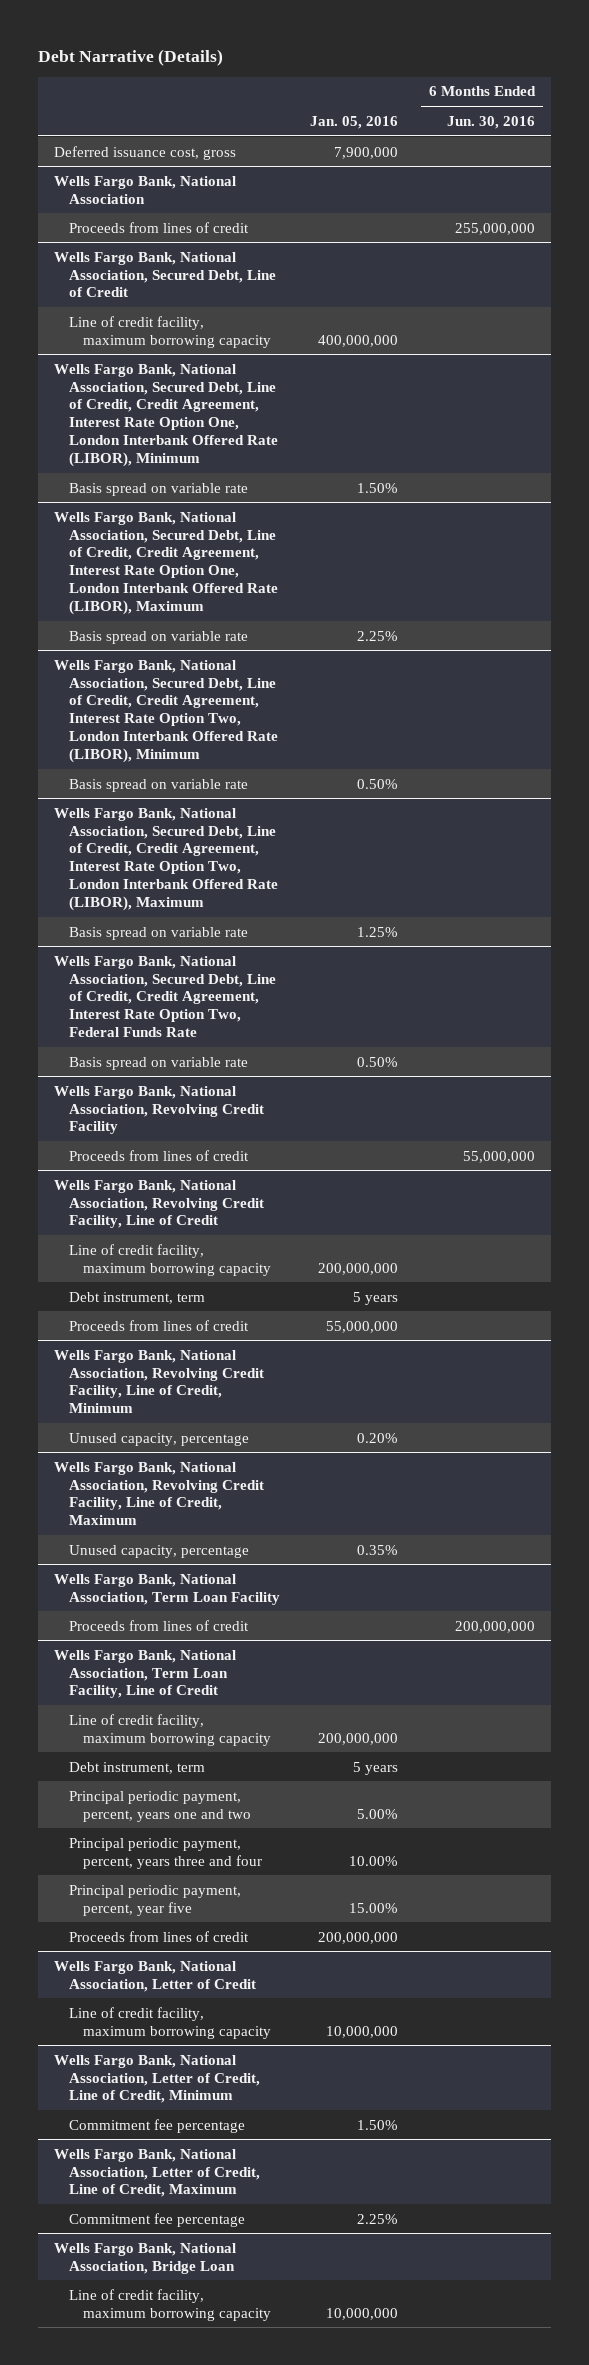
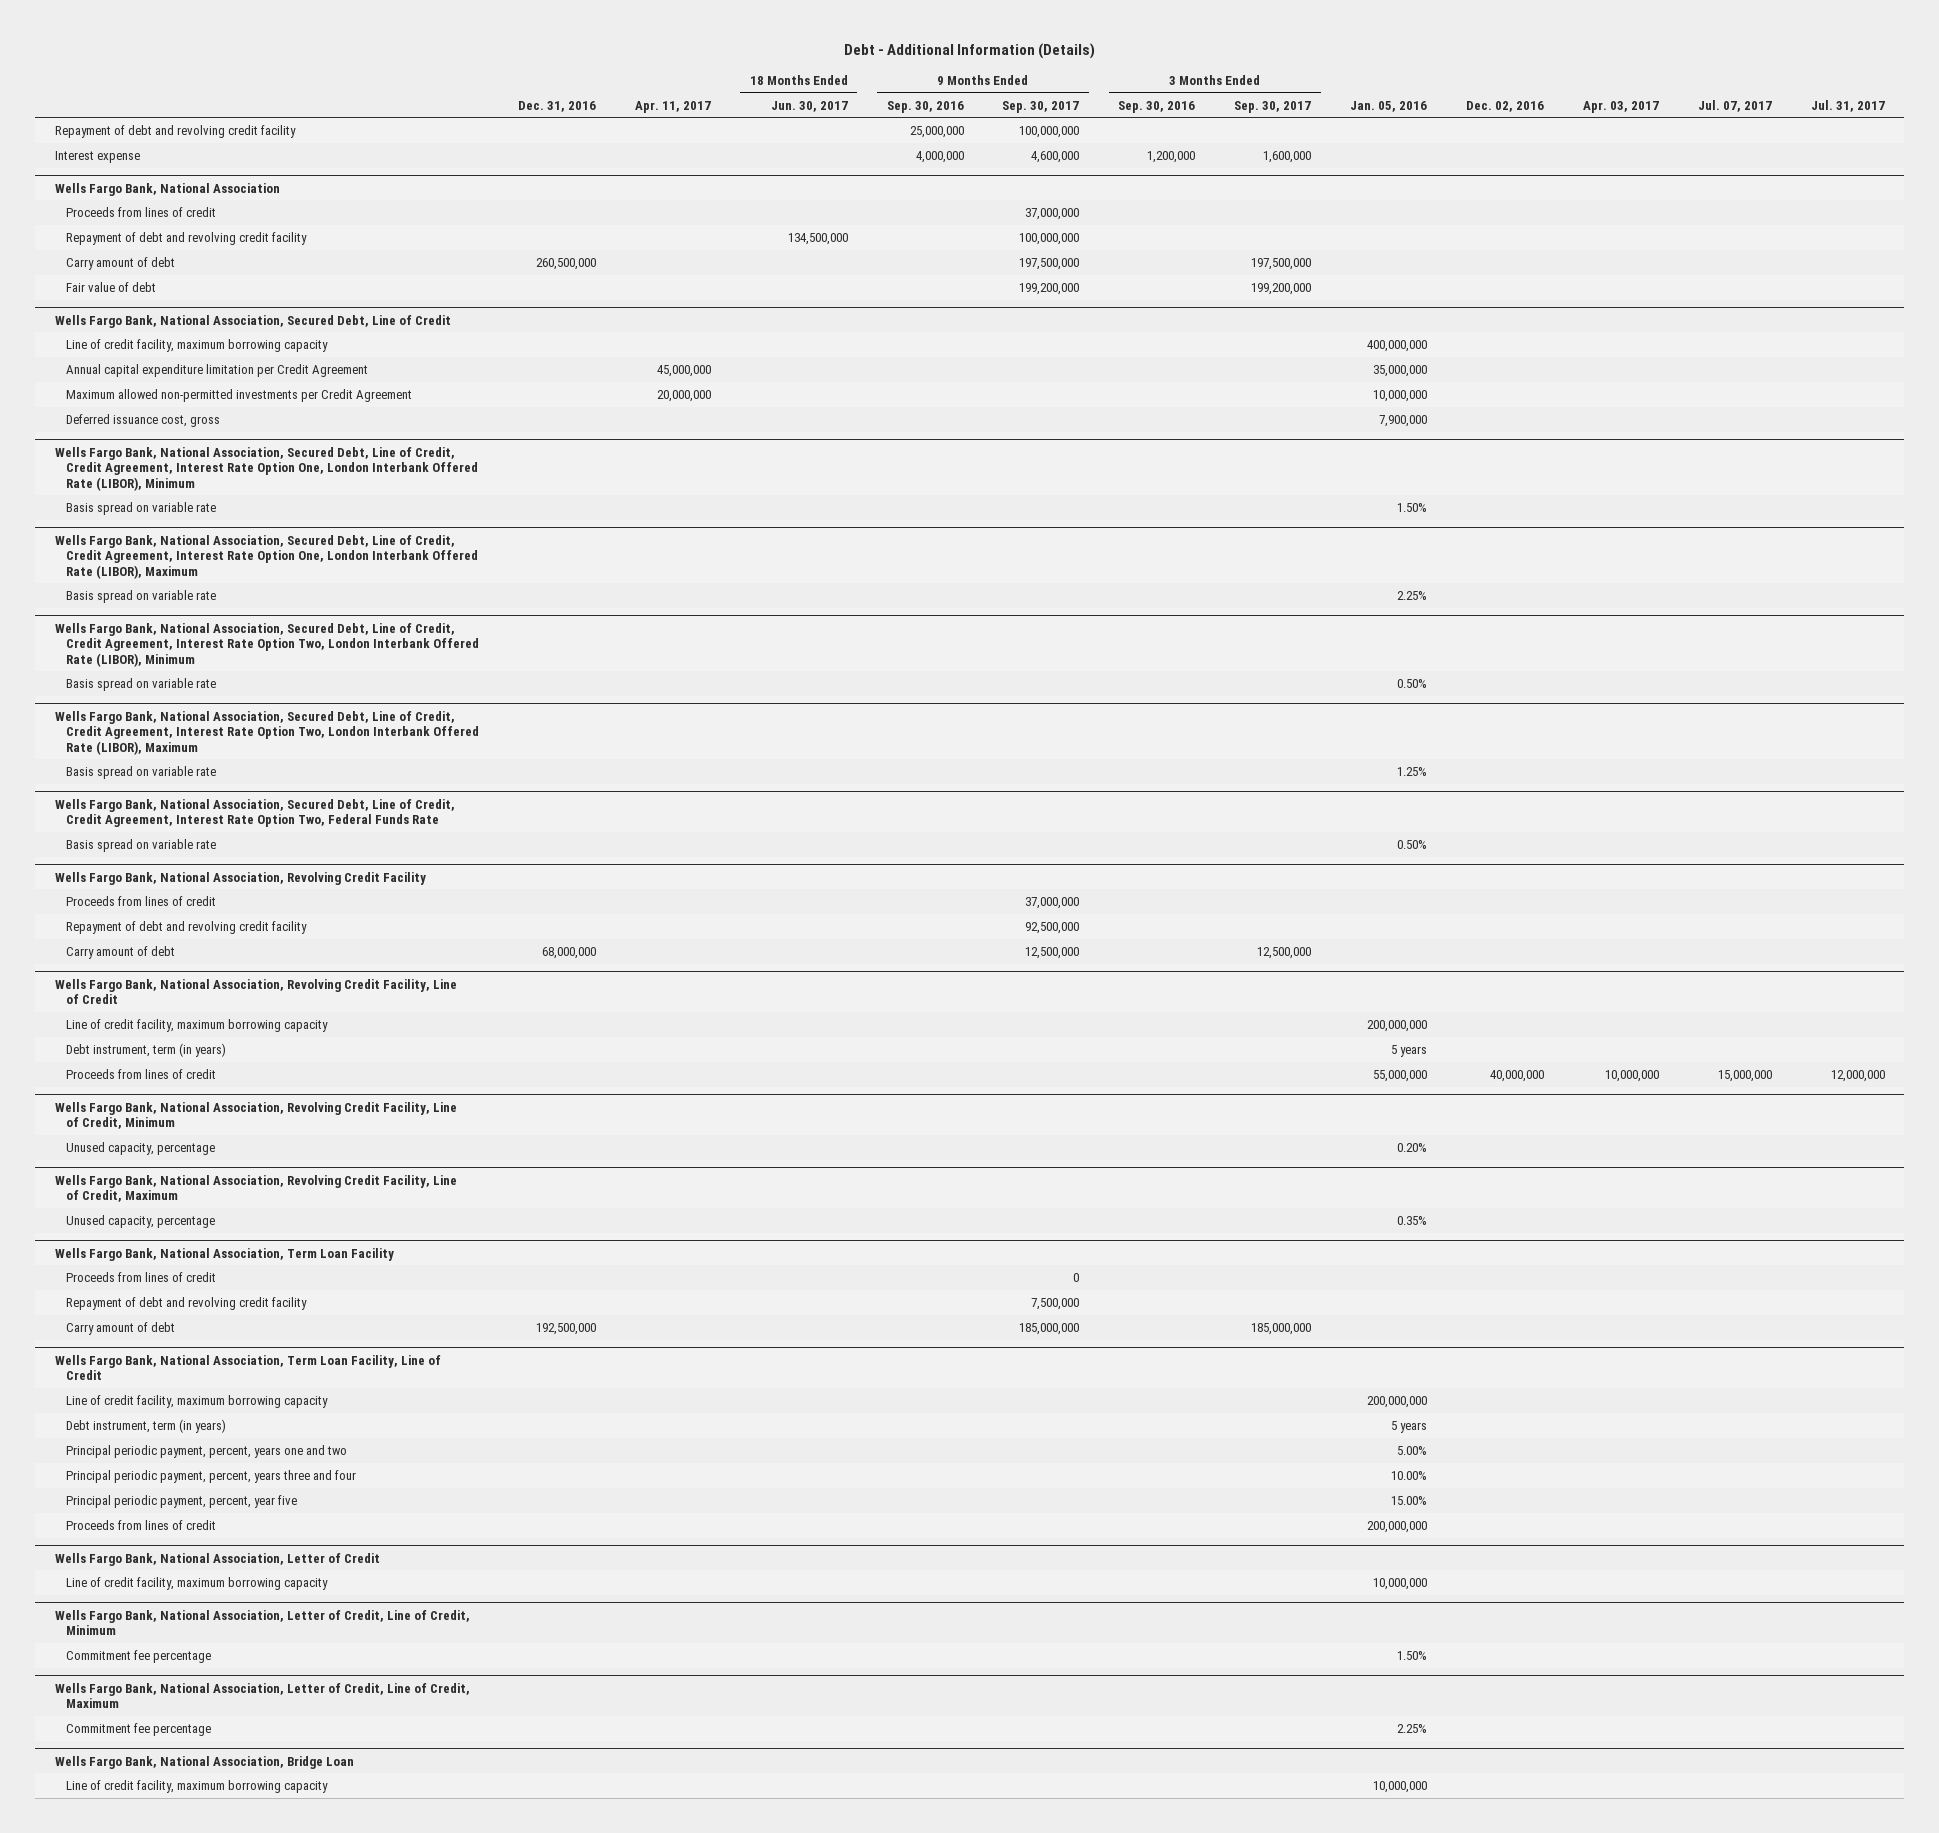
- Debt Narrative (Details)
+ Debt - Additional Information (Details)
- | Jan. 05, 2016 | 6 Months Ended Jun. 30, 2016
+ | Dec. 31, 2016 | Apr. 11, 2017 | 18 Months Ended Jun. 30, 2017 | 9 Months Ended Sep. 30, 2016 | 9 Months Ended Sep. 30, 2017 | 3 Months Ended Sep. 30, 2016 | 3 Months Ended Sep. 30, 2017 | Jan. 05, 2016 | Dec. 02, 2016 | Apr. 03, 2017 | Jul. 07, 2017 | Jul. 31, 2017
- Deferred issuance cost, gross | 7,900,000 |
+ Repayment of debt and revolving credit facility | | | | 25,000,000 | 100,000,000 | | | | | | |
+ Interest expense | | | | 4,000,000 | 4,600,000 | 1,200,000 | 1,600,000 | | | | |
@ Wells Fargo Bank, National Association
+ Repayment of debt and revolving credit facility | | | 134,500,000 | | 100,000,000 | | | | | | |
+ Carry amount of debt | 260,500,000 | | | | 197,500,000 | | 197,500,000 | | | | |
+ Fair value of debt | | | | | 199,200,000 | | 199,200,000 | | | | |
@ Wells Fargo Bank, National Association, Secured Debt, Line of Credit
+ Annual capital expenditure limitation per Credit Agreement | | 45,000,000 | | | | | | 35,000,000 | | | |
+ Maximum allowed non-permitted investments per Credit Agreement | | 20,000,000 | | | | | | 10,000,000 | | | |
+ Deferred issuance cost, gross | | | | | | | | 7,900,000 | | | |
@ Wells Fargo Bank, National Association, Revolving Credit Facility
+ Repayment of debt and revolving credit facility | | | | | 92,500,000 | | | | | | |
+ Carry amount of debt | 68,000,000 | | | | 12,500,000 | | 12,500,000 | | | | |
@ Wells Fargo Bank, National Association, Revolving Credit Facility, Line of Credit
- Debt instrument, term | 5 years |
+ Debt instrument, term (in years) | | | | | | | | 5 years | | | |
@ Wells Fargo Bank, National Association, Term Loan Facility
+ Repayment of debt and revolving credit facility | | | | | 7,500,000 | | | | | | |
+ Carry amount of debt | 192,500,000 | | | | 185,000,000 | | 185,000,000 | | | | |
@ Wells Fargo Bank, National Association, Term Loan Facility, Line of Credit
- Debt instrument, term | 5 years |
+ Debt instrument, term (in years) | | | | | | | | 5 years | | | |

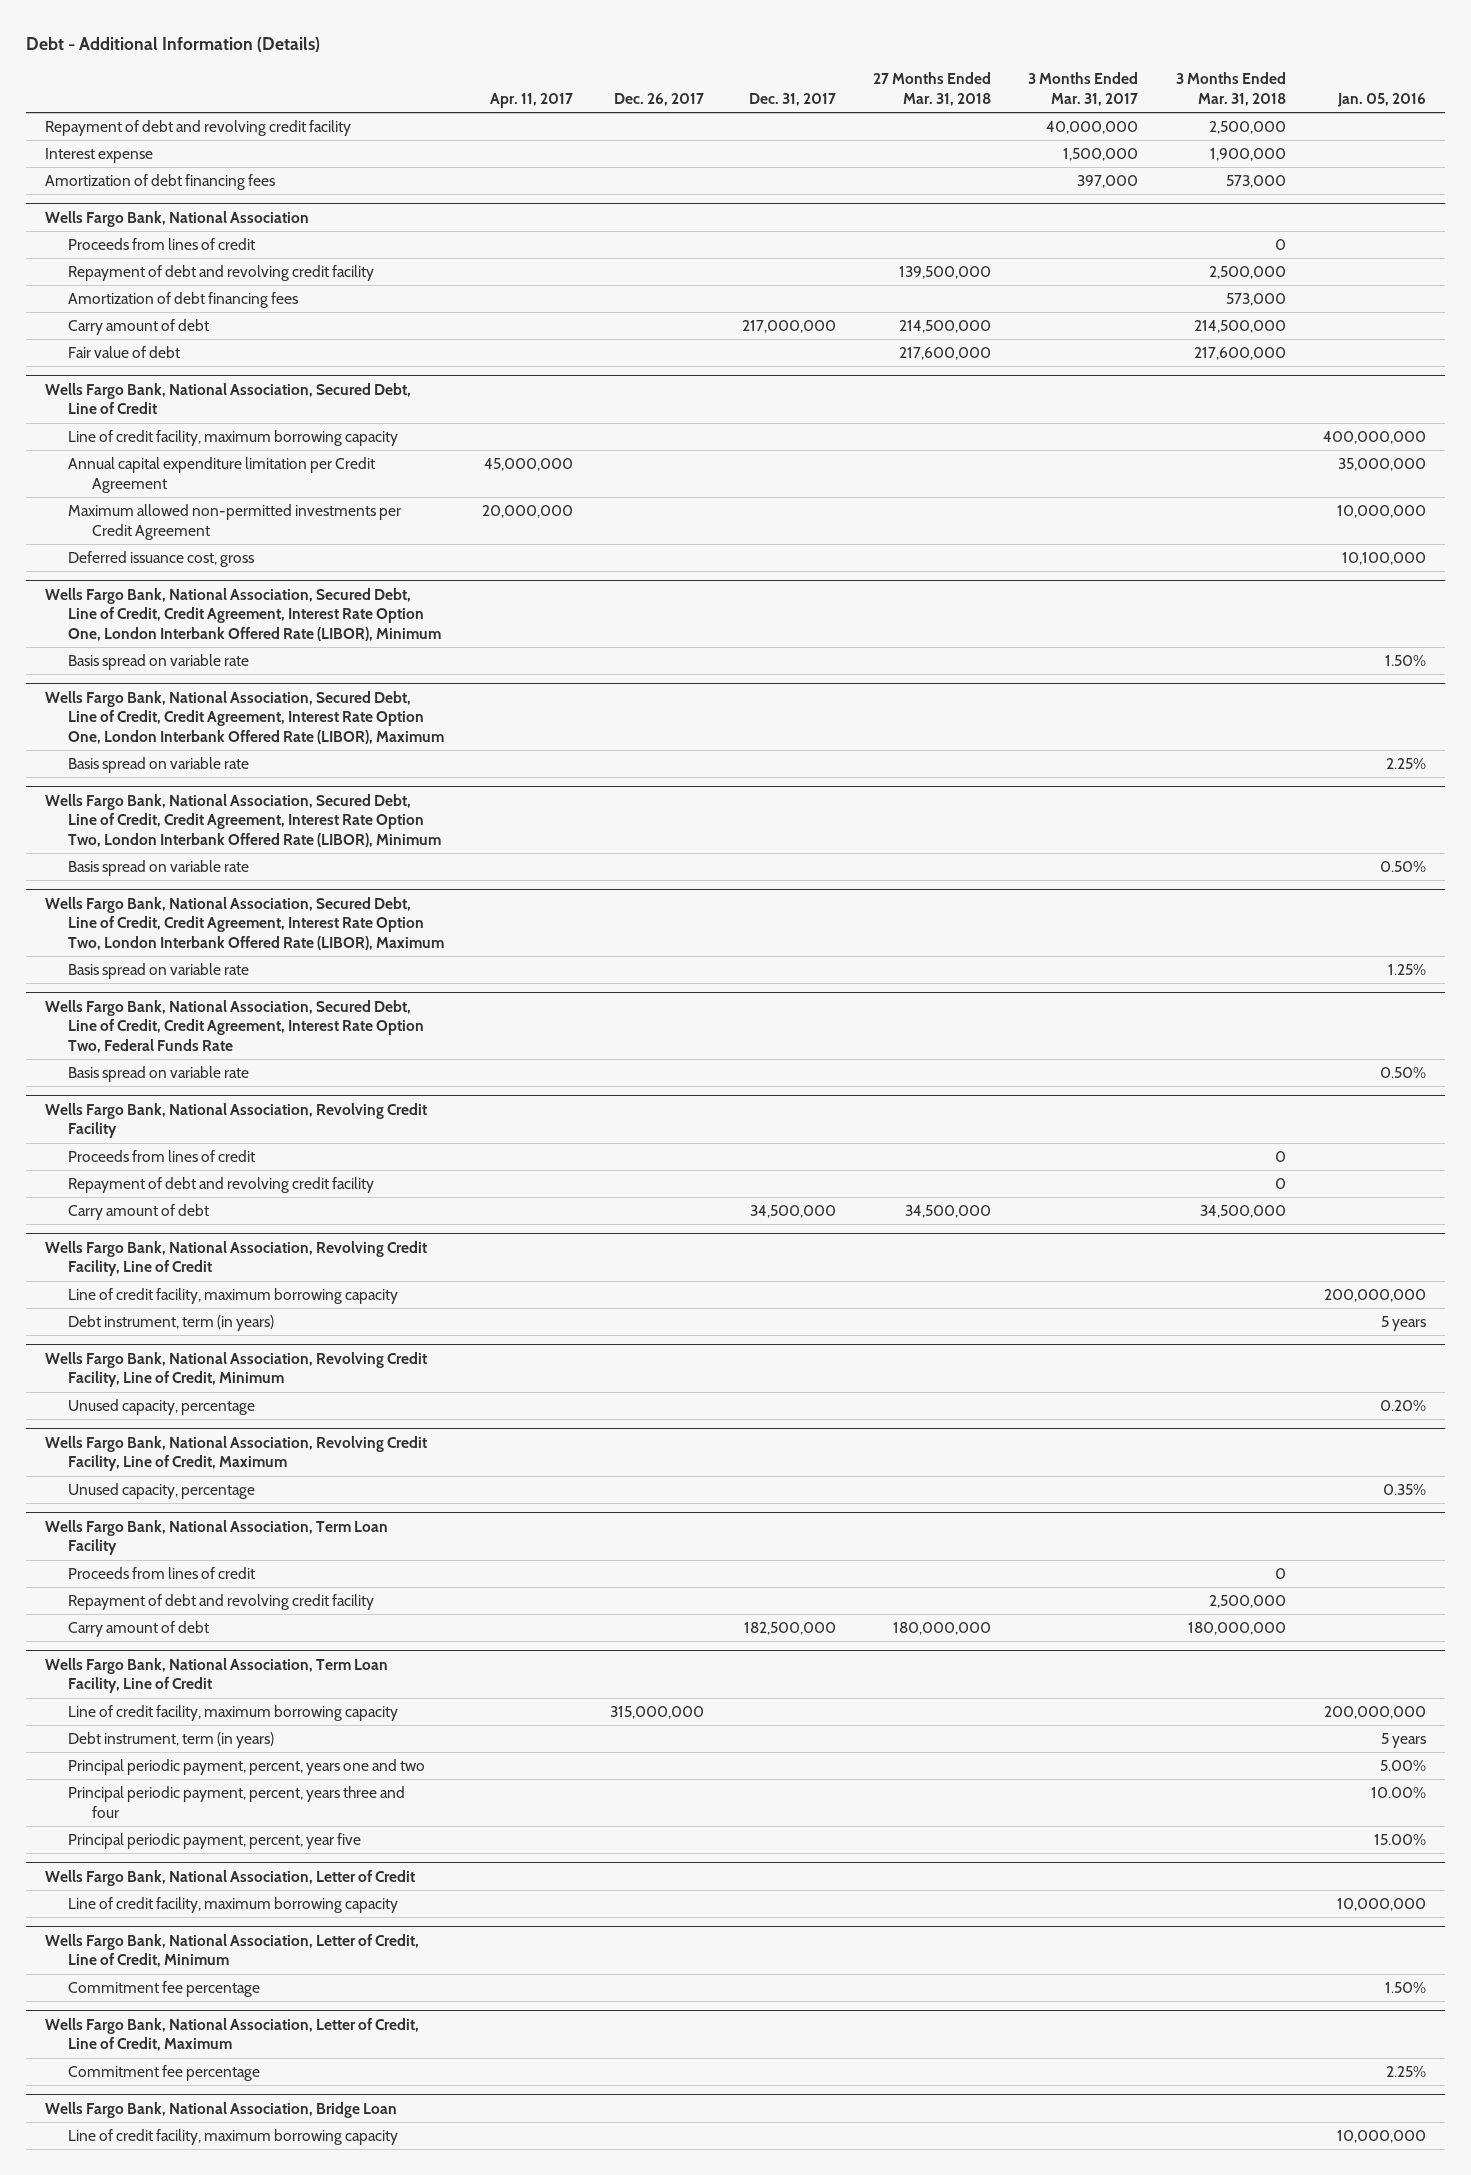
- | Dec. 31, 2016 | Apr. 11, 2017 | 18 Months Ended Jun. 30, 2017 | 9 Months Ended Sep. 30, 2016 | 9 Months Ended Sep. 30, 2017 | 3 Months Ended Sep. 30, 2016 | 3 Months Ended Sep. 30, 2017 | Jan. 05, 2016 | Dec. 02, 2016 | Apr. 03, 2017 | Jul. 07, 2017 | Jul. 31, 2017
+ | Apr. 11, 2017 | Dec. 26, 2017 | Dec. 31, 2017 | 27 Months Ended Mar. 31, 2018 | 3 Months Ended Mar. 31, 2017 | 3 Months Ended Mar. 31, 2018 | Jan. 05, 2016
+ Amortization of debt financing fees | | | | | 397,000 | 573,000 |
@ Wells Fargo Bank, National Association
+ Amortization of debt financing fees | | | | | | 573,000 |
@ Wells Fargo Bank, National Association, Secured Debt, Line of Credit
- Deferred issuance cost, gross | | | | | | | | 7,900,000 | | | |
+ Deferred issuance cost, gross | | | | | | | 10,100,000
@ Wells Fargo Bank, National Association, Revolving Credit Facility, Line of Credit
- Proceeds from lines of credit | | | | | | | | 55,000,000 | 40,000,000 | 10,000,000 | 15,000,000 | 12,000,000
@ Wells Fargo Bank, National Association, Term Loan Facility, Line of Credit
- Proceeds from lines of credit | | | | | | | | 200,000,000 | | | |

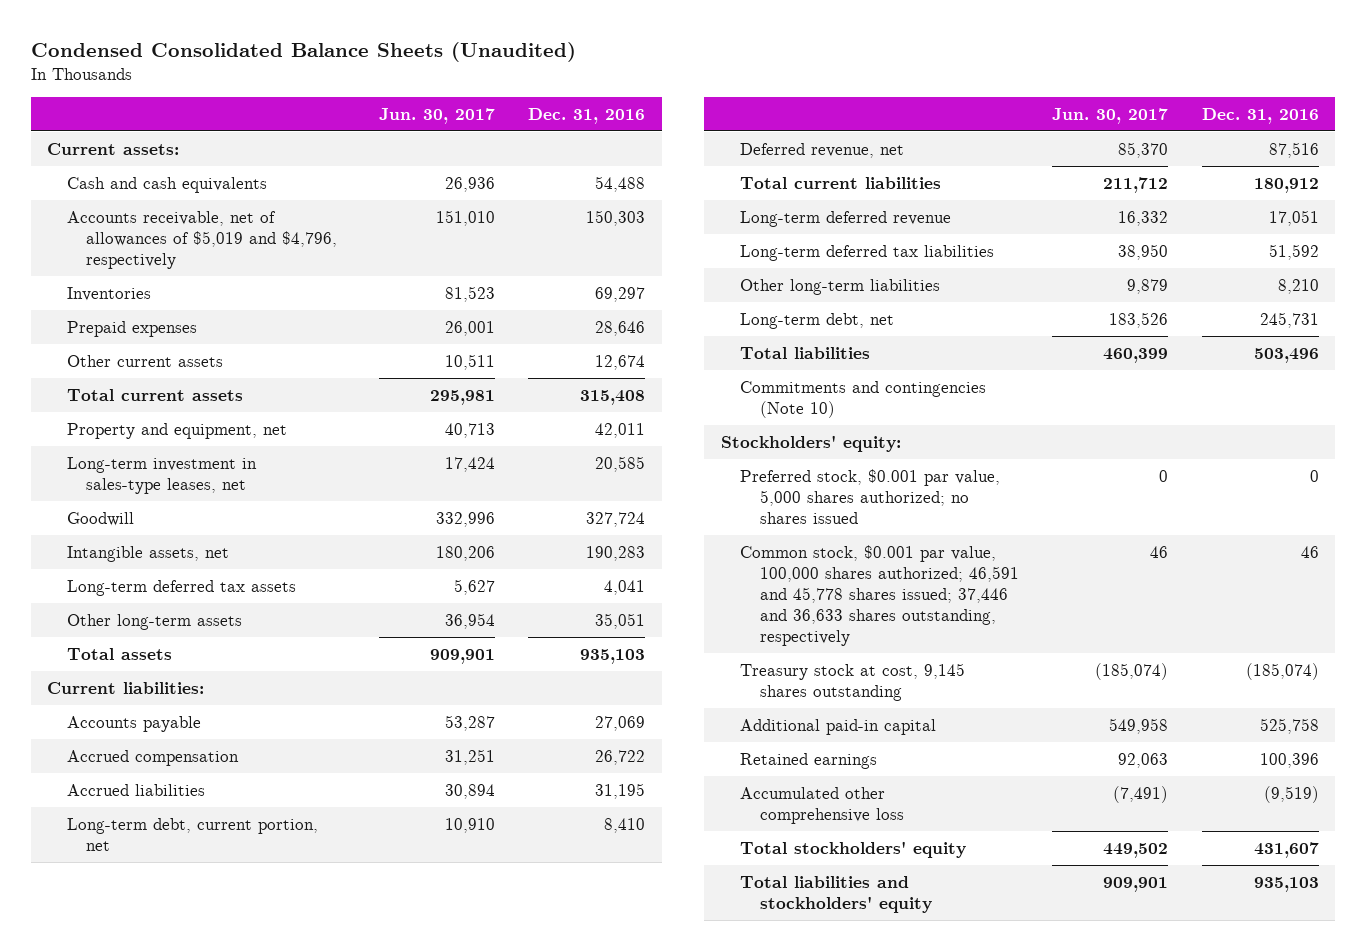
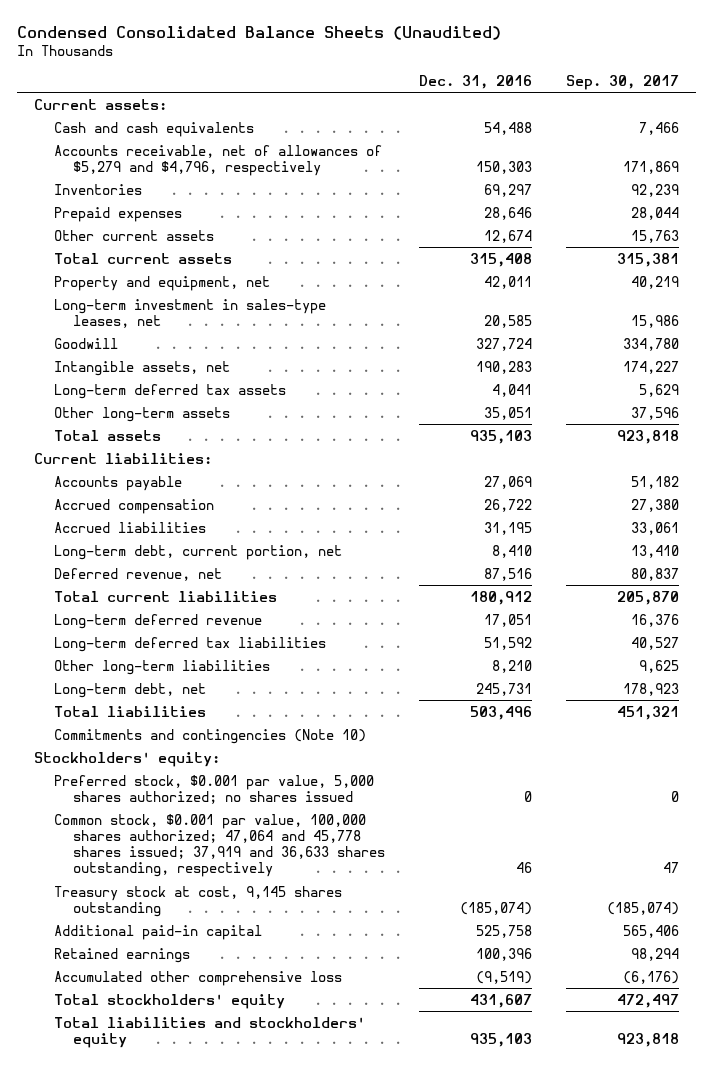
- | Jun. 30, 2017 | Dec. 31, 2016
+ | Dec. 31, 2016 | Sep. 30, 2017
- Accounts receivable, net of allowances of $5,019 and $4,796, respectively | 151,010 | 150,303
+ Accounts receivable, net of allowances of $5,279 and $4,796, respectively | 150,303 | 171,869
- Common stock, $0.001 par value, 100,000 shares authorized; 46,591 and 45,778 shares issued; 37,446 and 36,633 shares outstanding, respectively | 46 | 46
+ Common stock, $0.001 par value, 100,000 shares authorized; 47,064 and 45,778 shares issued; 37,919 and 36,633 shares outstanding, respectively | 46 | 47

